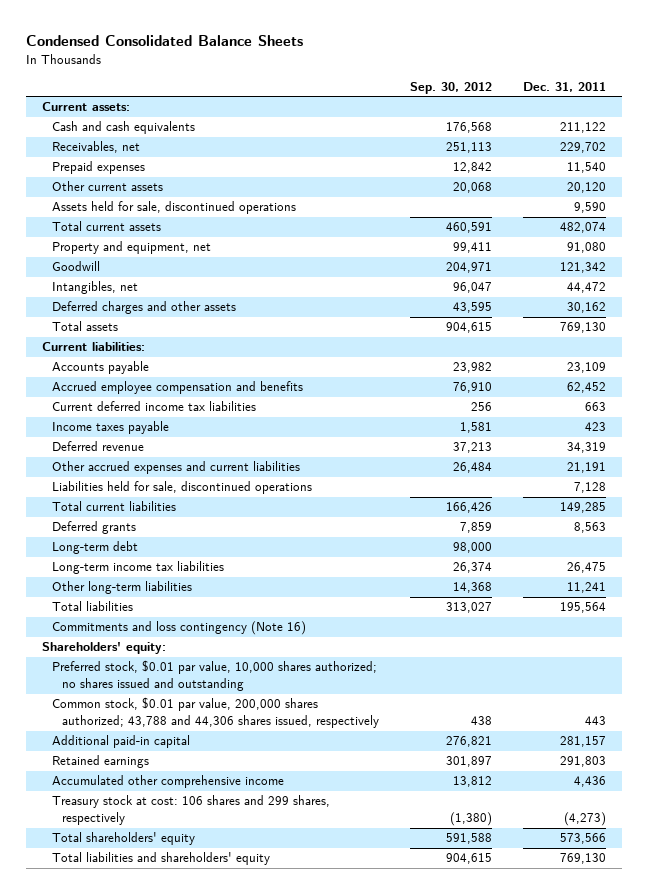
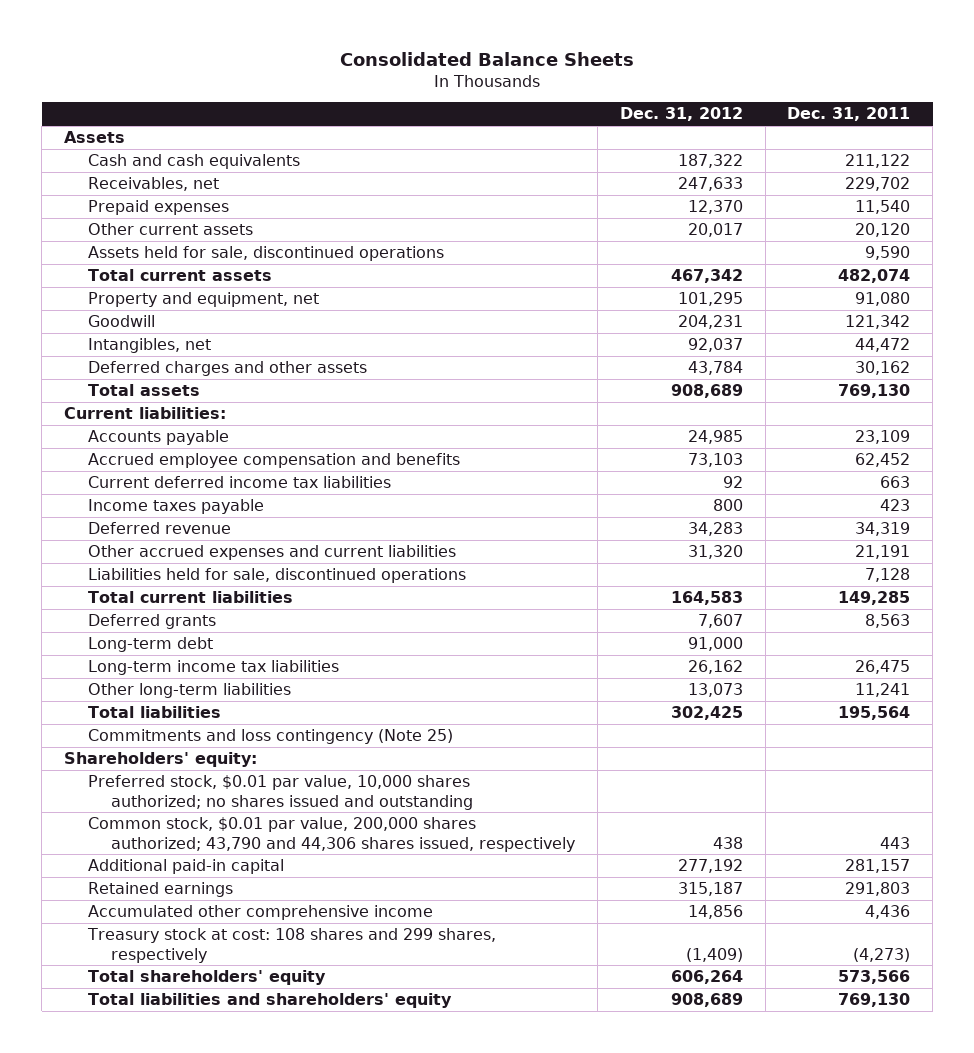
- Condensed Consolidated Balance Sheets
+ Consolidated Balance Sheets
- | Sep. 30, 2012 | Dec. 31, 2011
+ | Dec. 31, 2012 | Dec. 31, 2011
- Current assets:
+ Assets
- Commitments and loss contingency (Note 16)
+ Commitments and loss contingency (Note 25)
- Common stock, $0.01 par value, 200,000 shares authorized; 43,788 and 44,306 shares issued, respectively | 438 | 443
+ Common stock, $0.01 par value, 200,000 shares authorized; 43,790 and 44,306 shares issued, respectively | 438 | 443
- Treasury stock at cost: 106 shares and 299 shares, respectively | (1,380) | (4,273)
+ Treasury stock at cost: 108 shares and 299 shares, respectively | (1,409) | (4,273)

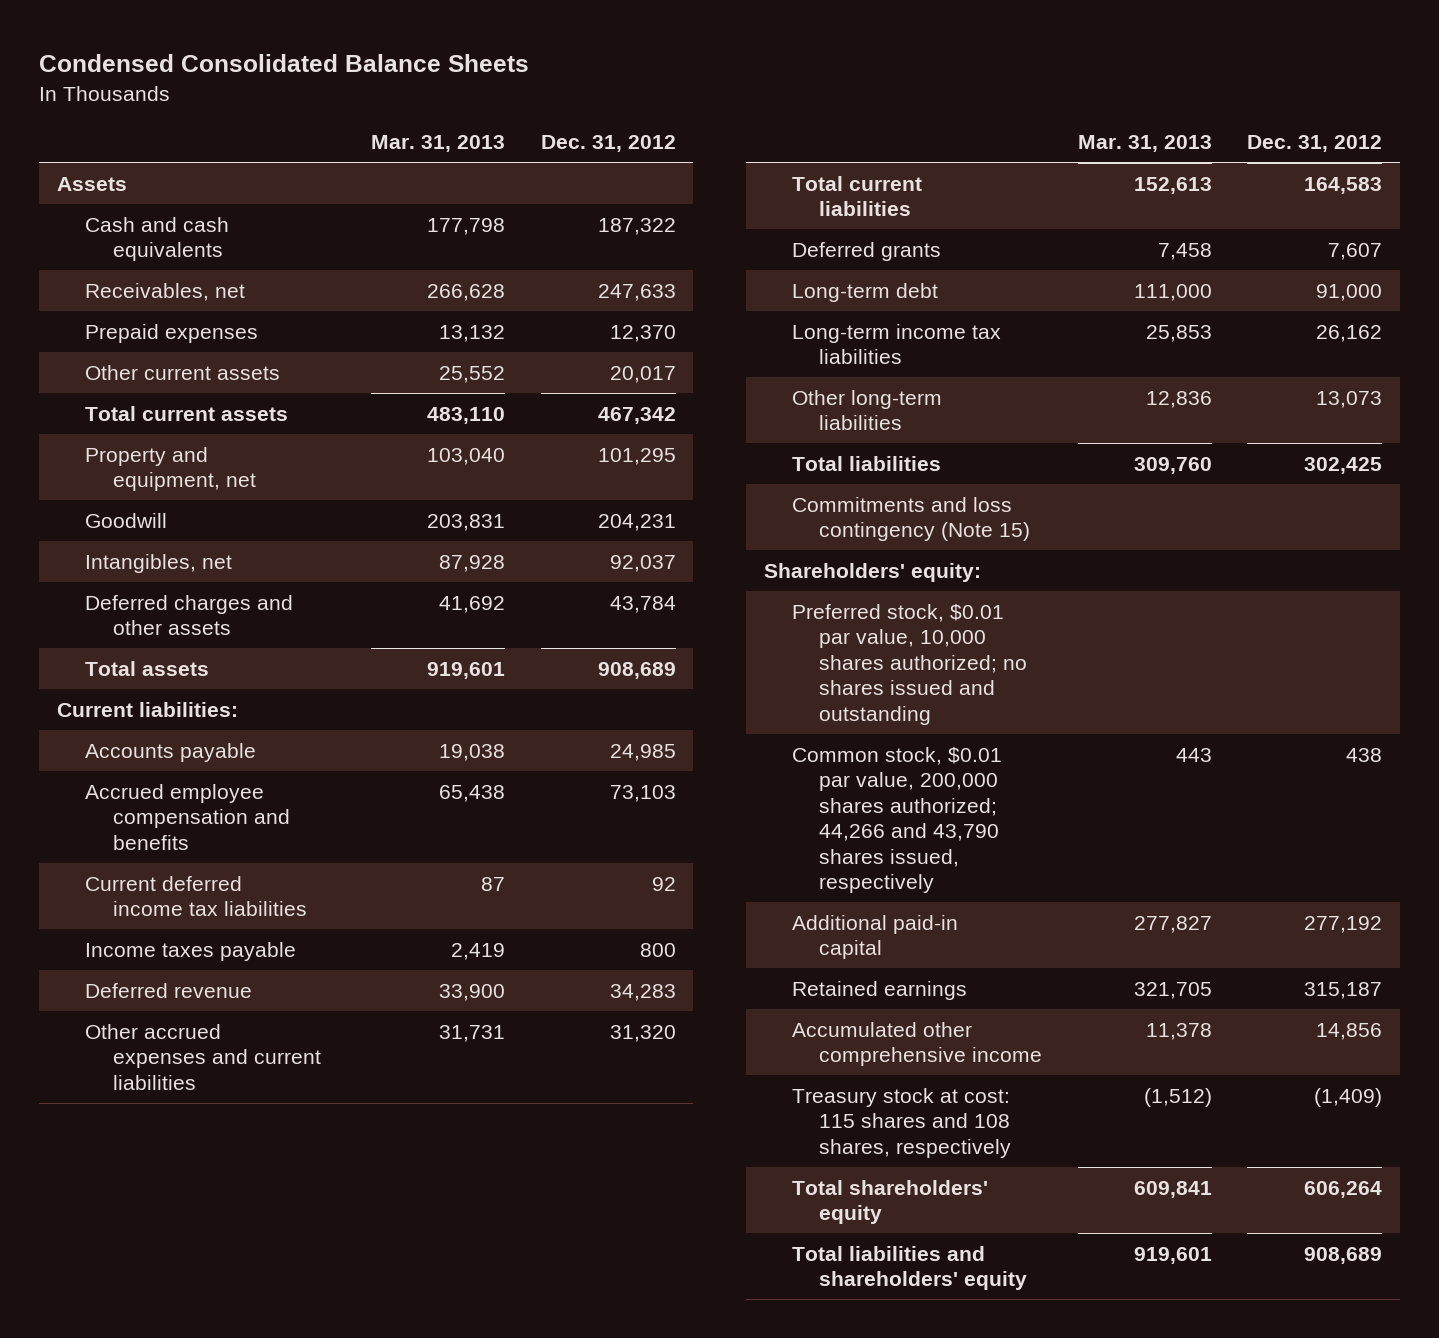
- Consolidated Balance Sheets
+ Condensed Consolidated Balance Sheets
- | Dec. 31, 2012 | Dec. 31, 2011
+ | Mar. 31, 2013 | Dec. 31, 2012
- Assets held for sale, discontinued operations | | 9,590
- Liabilities held for sale, discontinued operations | | 7,128
- Commitments and loss contingency (Note 25)
+ Commitments and loss contingency (Note 15)
- Common stock, $0.01 par value, 200,000 shares authorized; 43,790 and 44,306 shares issued, respectively | 438 | 443
+ Common stock, $0.01 par value, 200,000 shares authorized; 44,266 and 43,790 shares issued, respectively | 443 | 438
- Treasury stock at cost: 108 shares and 299 shares, respectively | (1,409) | (4,273)
+ Treasury stock at cost: 115 shares and 108 shares, respectively | (1,512) | (1,409)

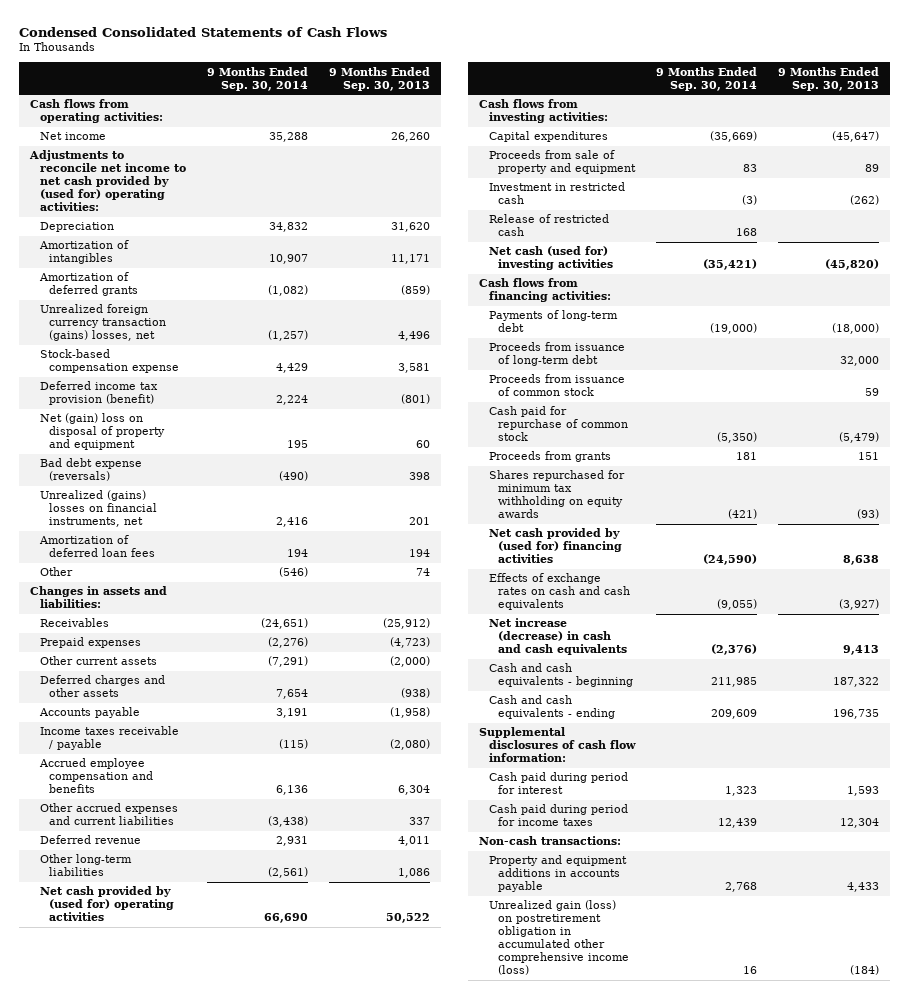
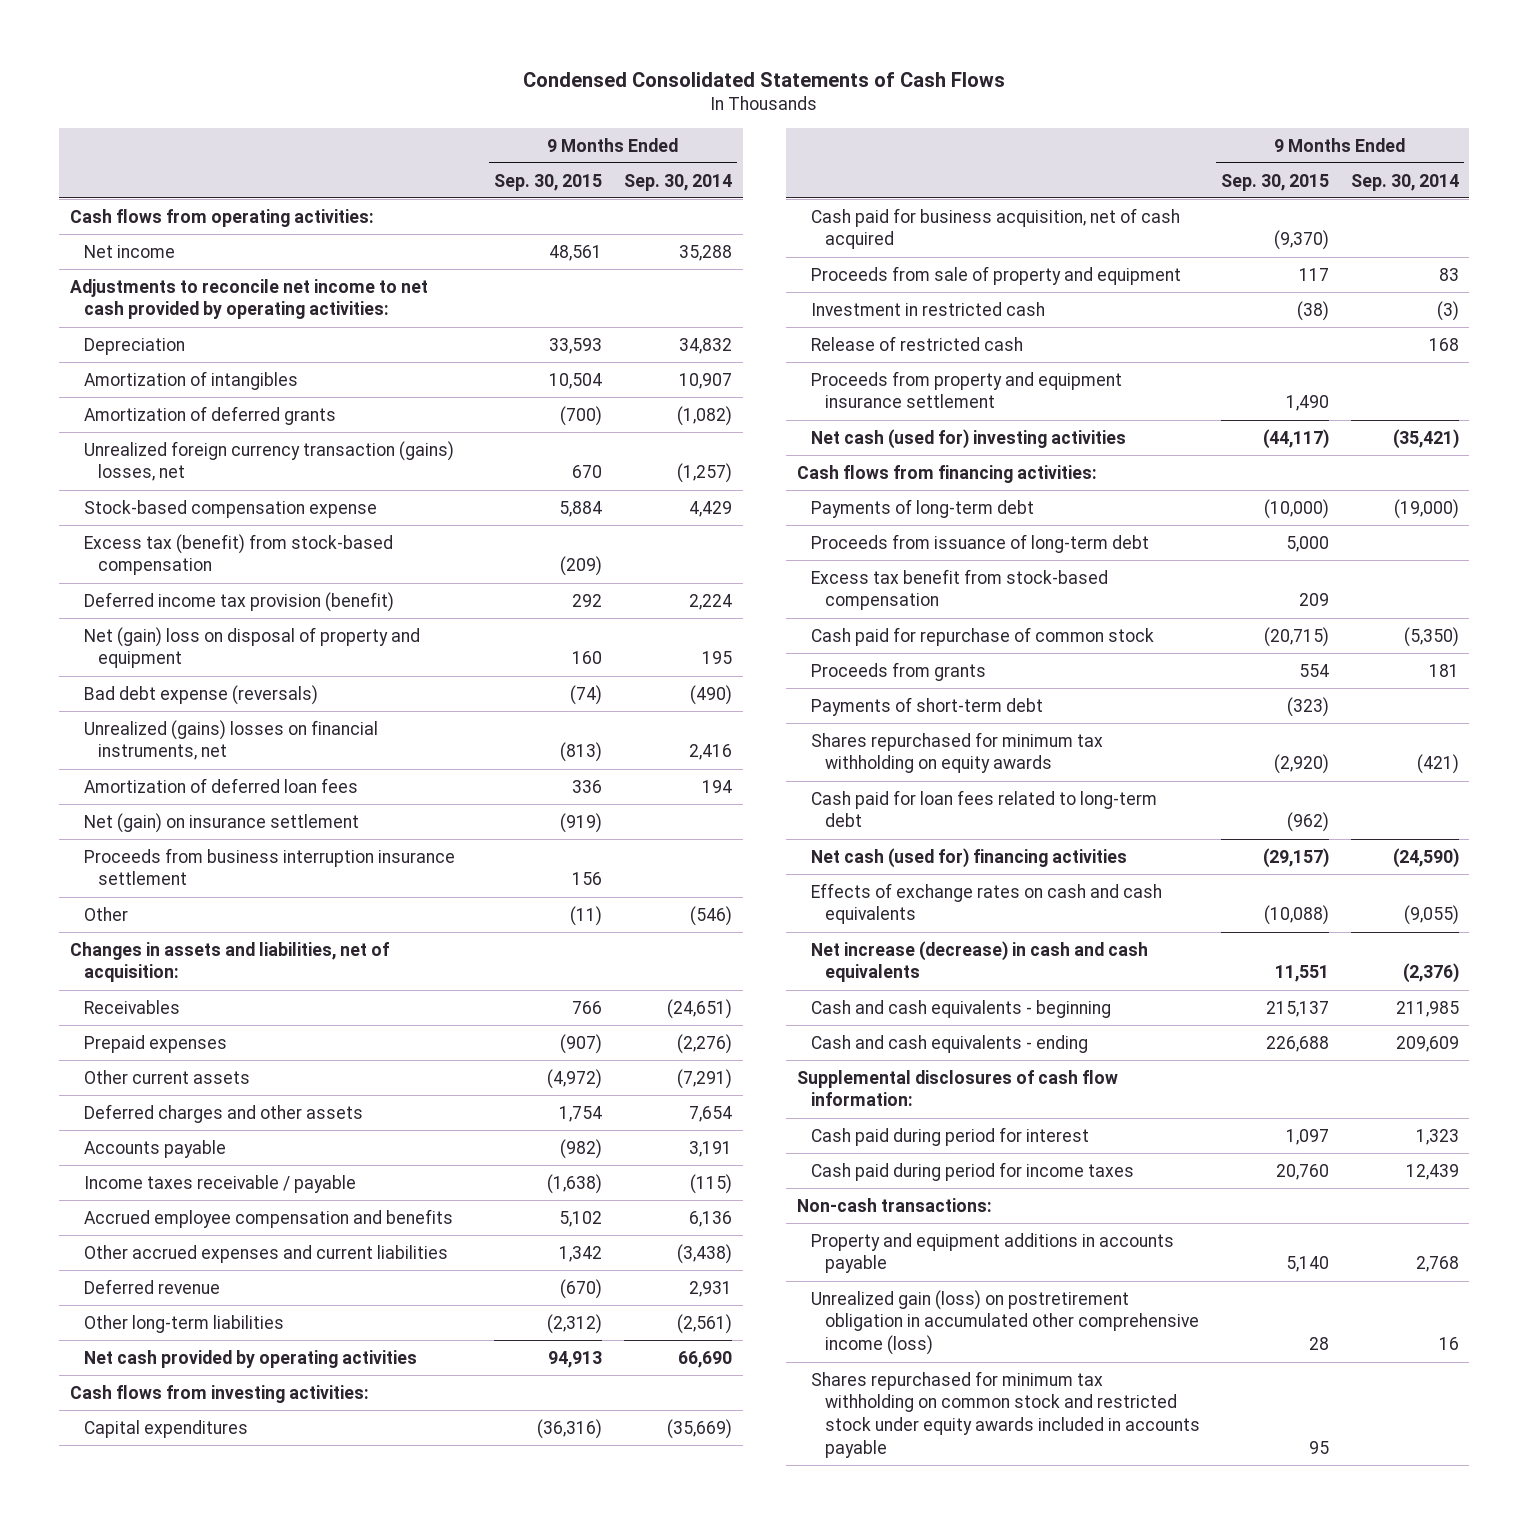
- | 9 Months Ended Sep. 30, 2014 | 9 Months Ended Sep. 30, 2013
+ | 9 Months Ended Sep. 30, 2015 | 9 Months Ended Sep. 30, 2014
- Adjustments to reconcile net income to net cash provided by (used for) operating activities:
+ Adjustments to reconcile net income to net cash provided by operating activities:
+ Excess tax (benefit) from stock-based compensation | (209) |
+ Net (gain) on insurance settlement | (919) |
+ Proceeds from business interruption insurance settlement | 156 |
- Changes in assets and liabilities:
+ Changes in assets and liabilities, net of acquisition:
- Net cash provided by (used for) operating activities | 66,690 | 50,522
+ Net cash provided by operating activities | 94,913 | 66,690
+ Cash paid for business acquisition, net of cash acquired | (9,370) |
+ Proceeds from property and equipment insurance settlement | 1,490 |
- Proceeds from issuance of common stock | | 59
+ Excess tax benefit from stock-based compensation | 209 |
+ Payments of short-term debt | (323) |
- Net cash provided by (used for) financing activities | (24,590) | 8,638
+ Cash paid for loan fees related to long-term debt | (962) |
+ Net cash (used for) financing activities | (29,157) | (24,590)
+ Shares repurchased for minimum tax withholding on common stock and restricted stock under equity awards included in accounts payable | 95 |

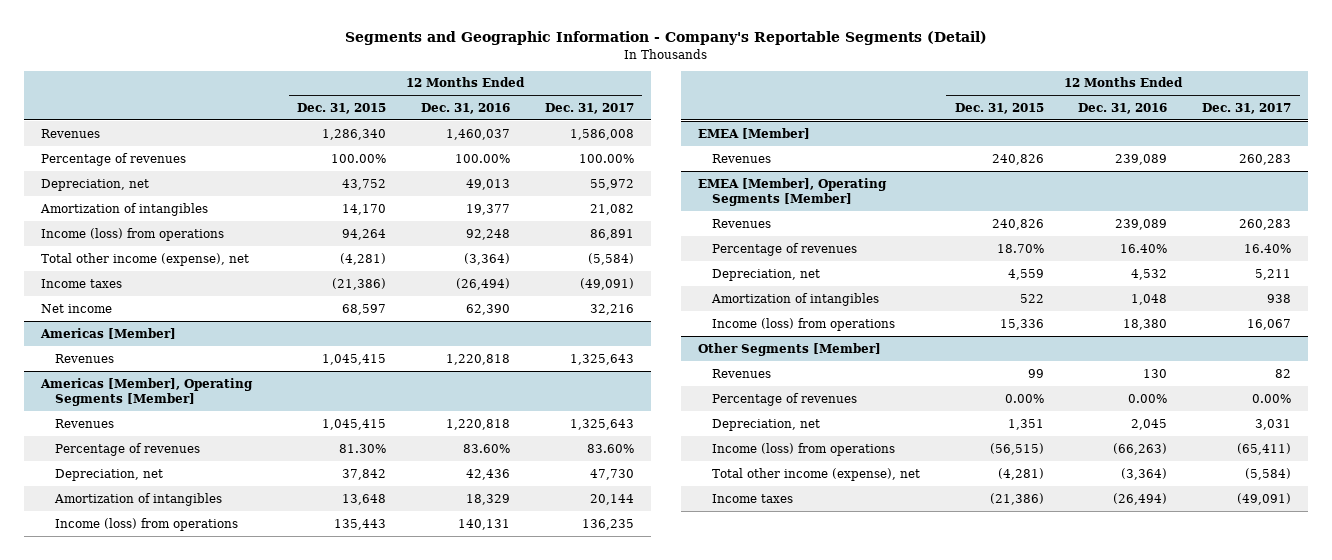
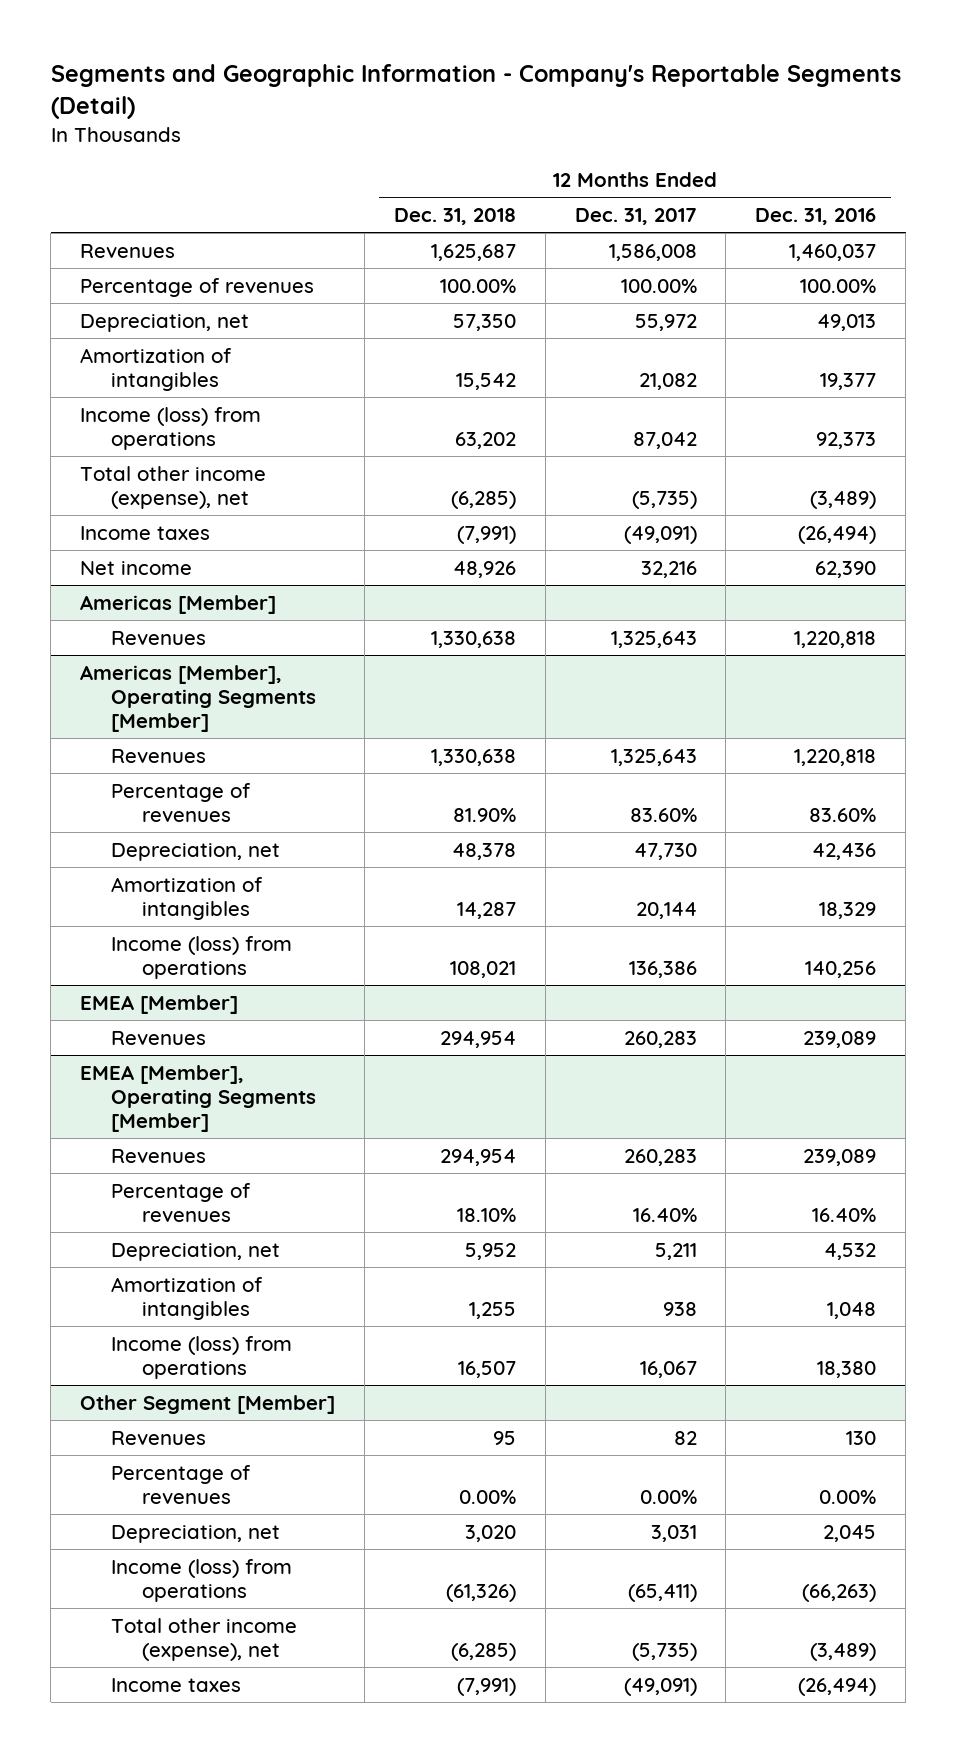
- | 12 Months Ended Dec. 31, 2015 | 12 Months Ended Dec. 31, 2016 | 12 Months Ended Dec. 31, 2017
+ | 12 Months Ended Dec. 31, 2018 | 12 Months Ended Dec. 31, 2017 | 12 Months Ended Dec. 31, 2016
- Income (loss) from operations | 94,264 | 92,248 | 86,891
- Total other income (expense), net | (4,281) | (3,364) | (5,584)
+ Income (loss) from operations | 63,202 | 87,042 | 92,373
+ Total other income (expense), net | (6,285) | (5,735) | (3,489)
@ Americas [Member], Operating Segments [Member]
- Income (loss) from operations | 135,443 | 140,131 | 136,235
+ Income (loss) from operations | 108,021 | 136,386 | 140,256
- Other Segments [Member]
+ Other Segment [Member]
- Total other income (expense), net | (4,281) | (3,364) | (5,584)
+ Total other income (expense), net | (6,285) | (5,735) | (3,489)

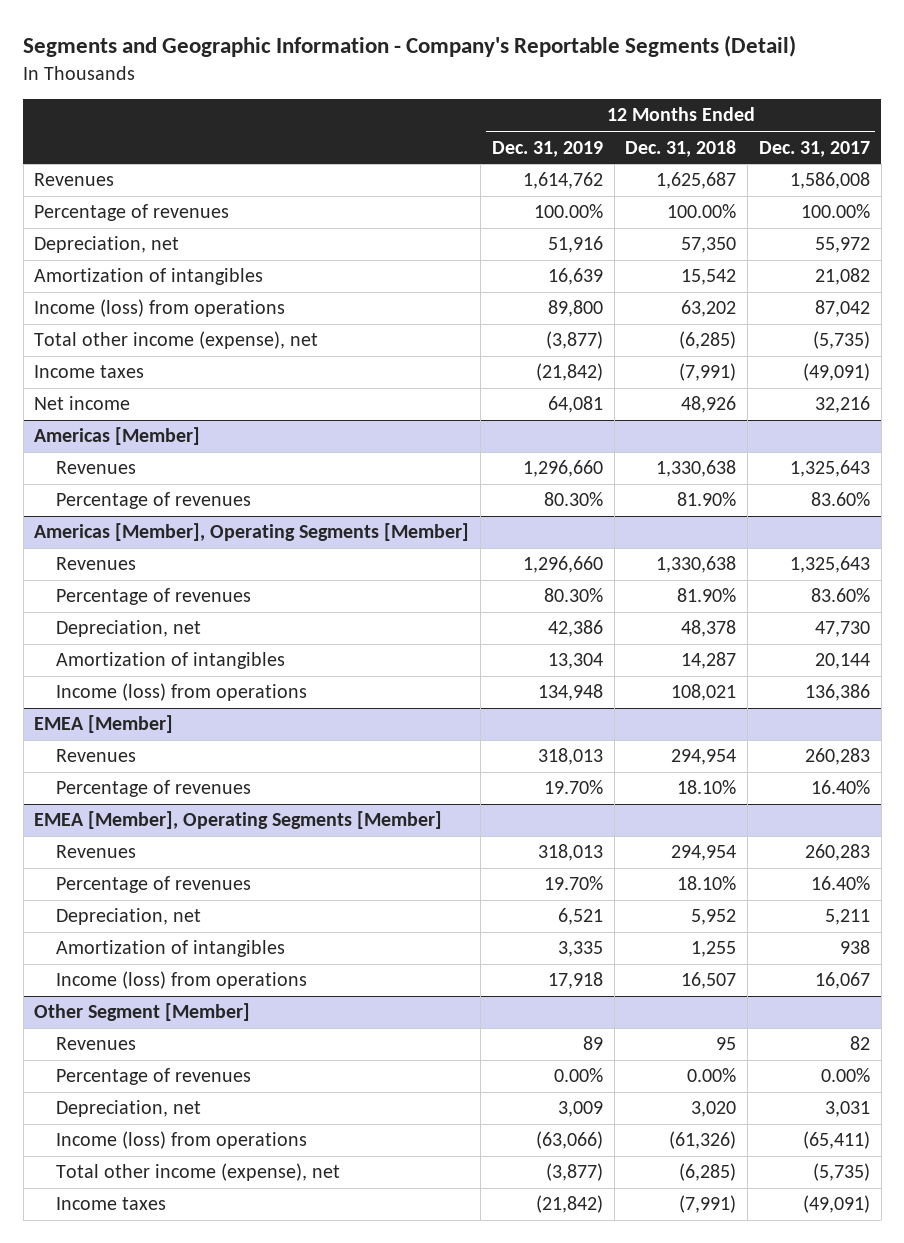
- | 12 Months Ended Dec. 31, 2018 | 12 Months Ended Dec. 31, 2017 | 12 Months Ended Dec. 31, 2016
+ | 12 Months Ended Dec. 31, 2019 | 12 Months Ended Dec. 31, 2018 | 12 Months Ended Dec. 31, 2017
@ Americas [Member]
+ Percentage of revenues | 80.30% | 81.90% | 83.60%
@ EMEA [Member]
+ Percentage of revenues | 19.70% | 18.10% | 16.40%

